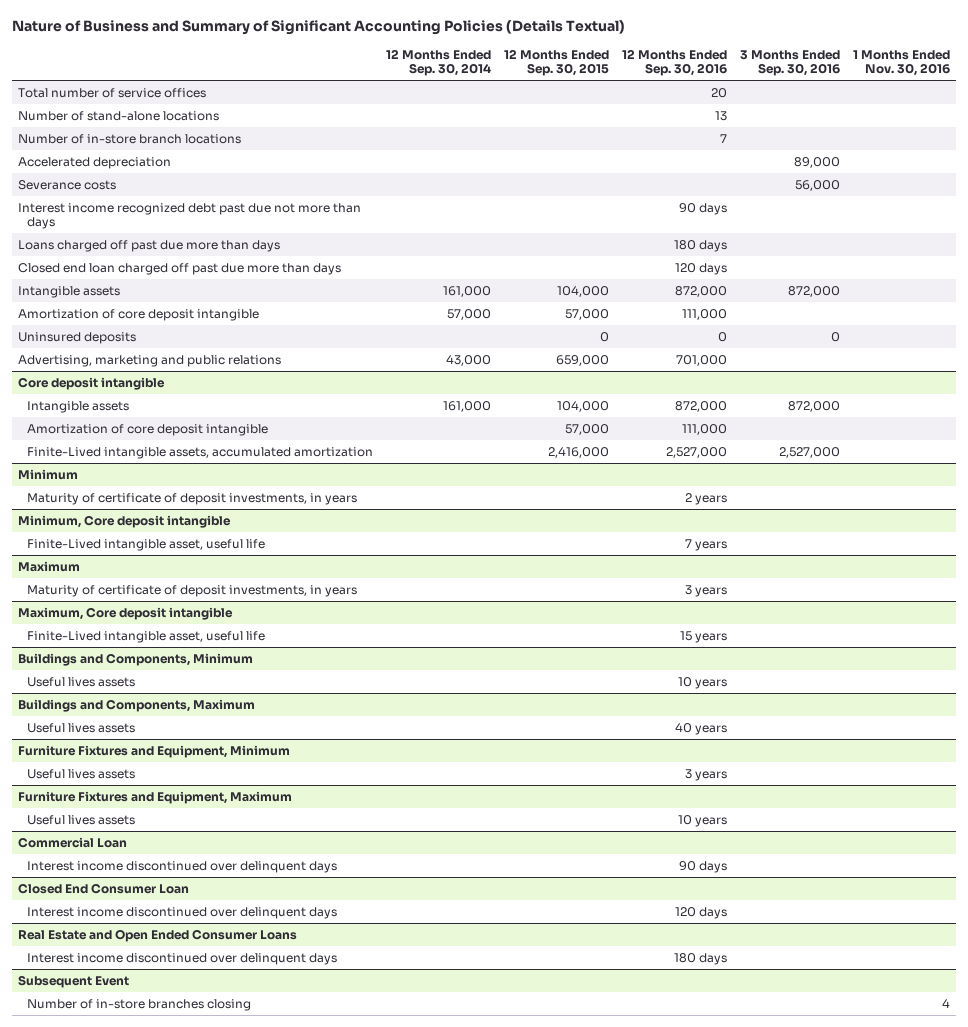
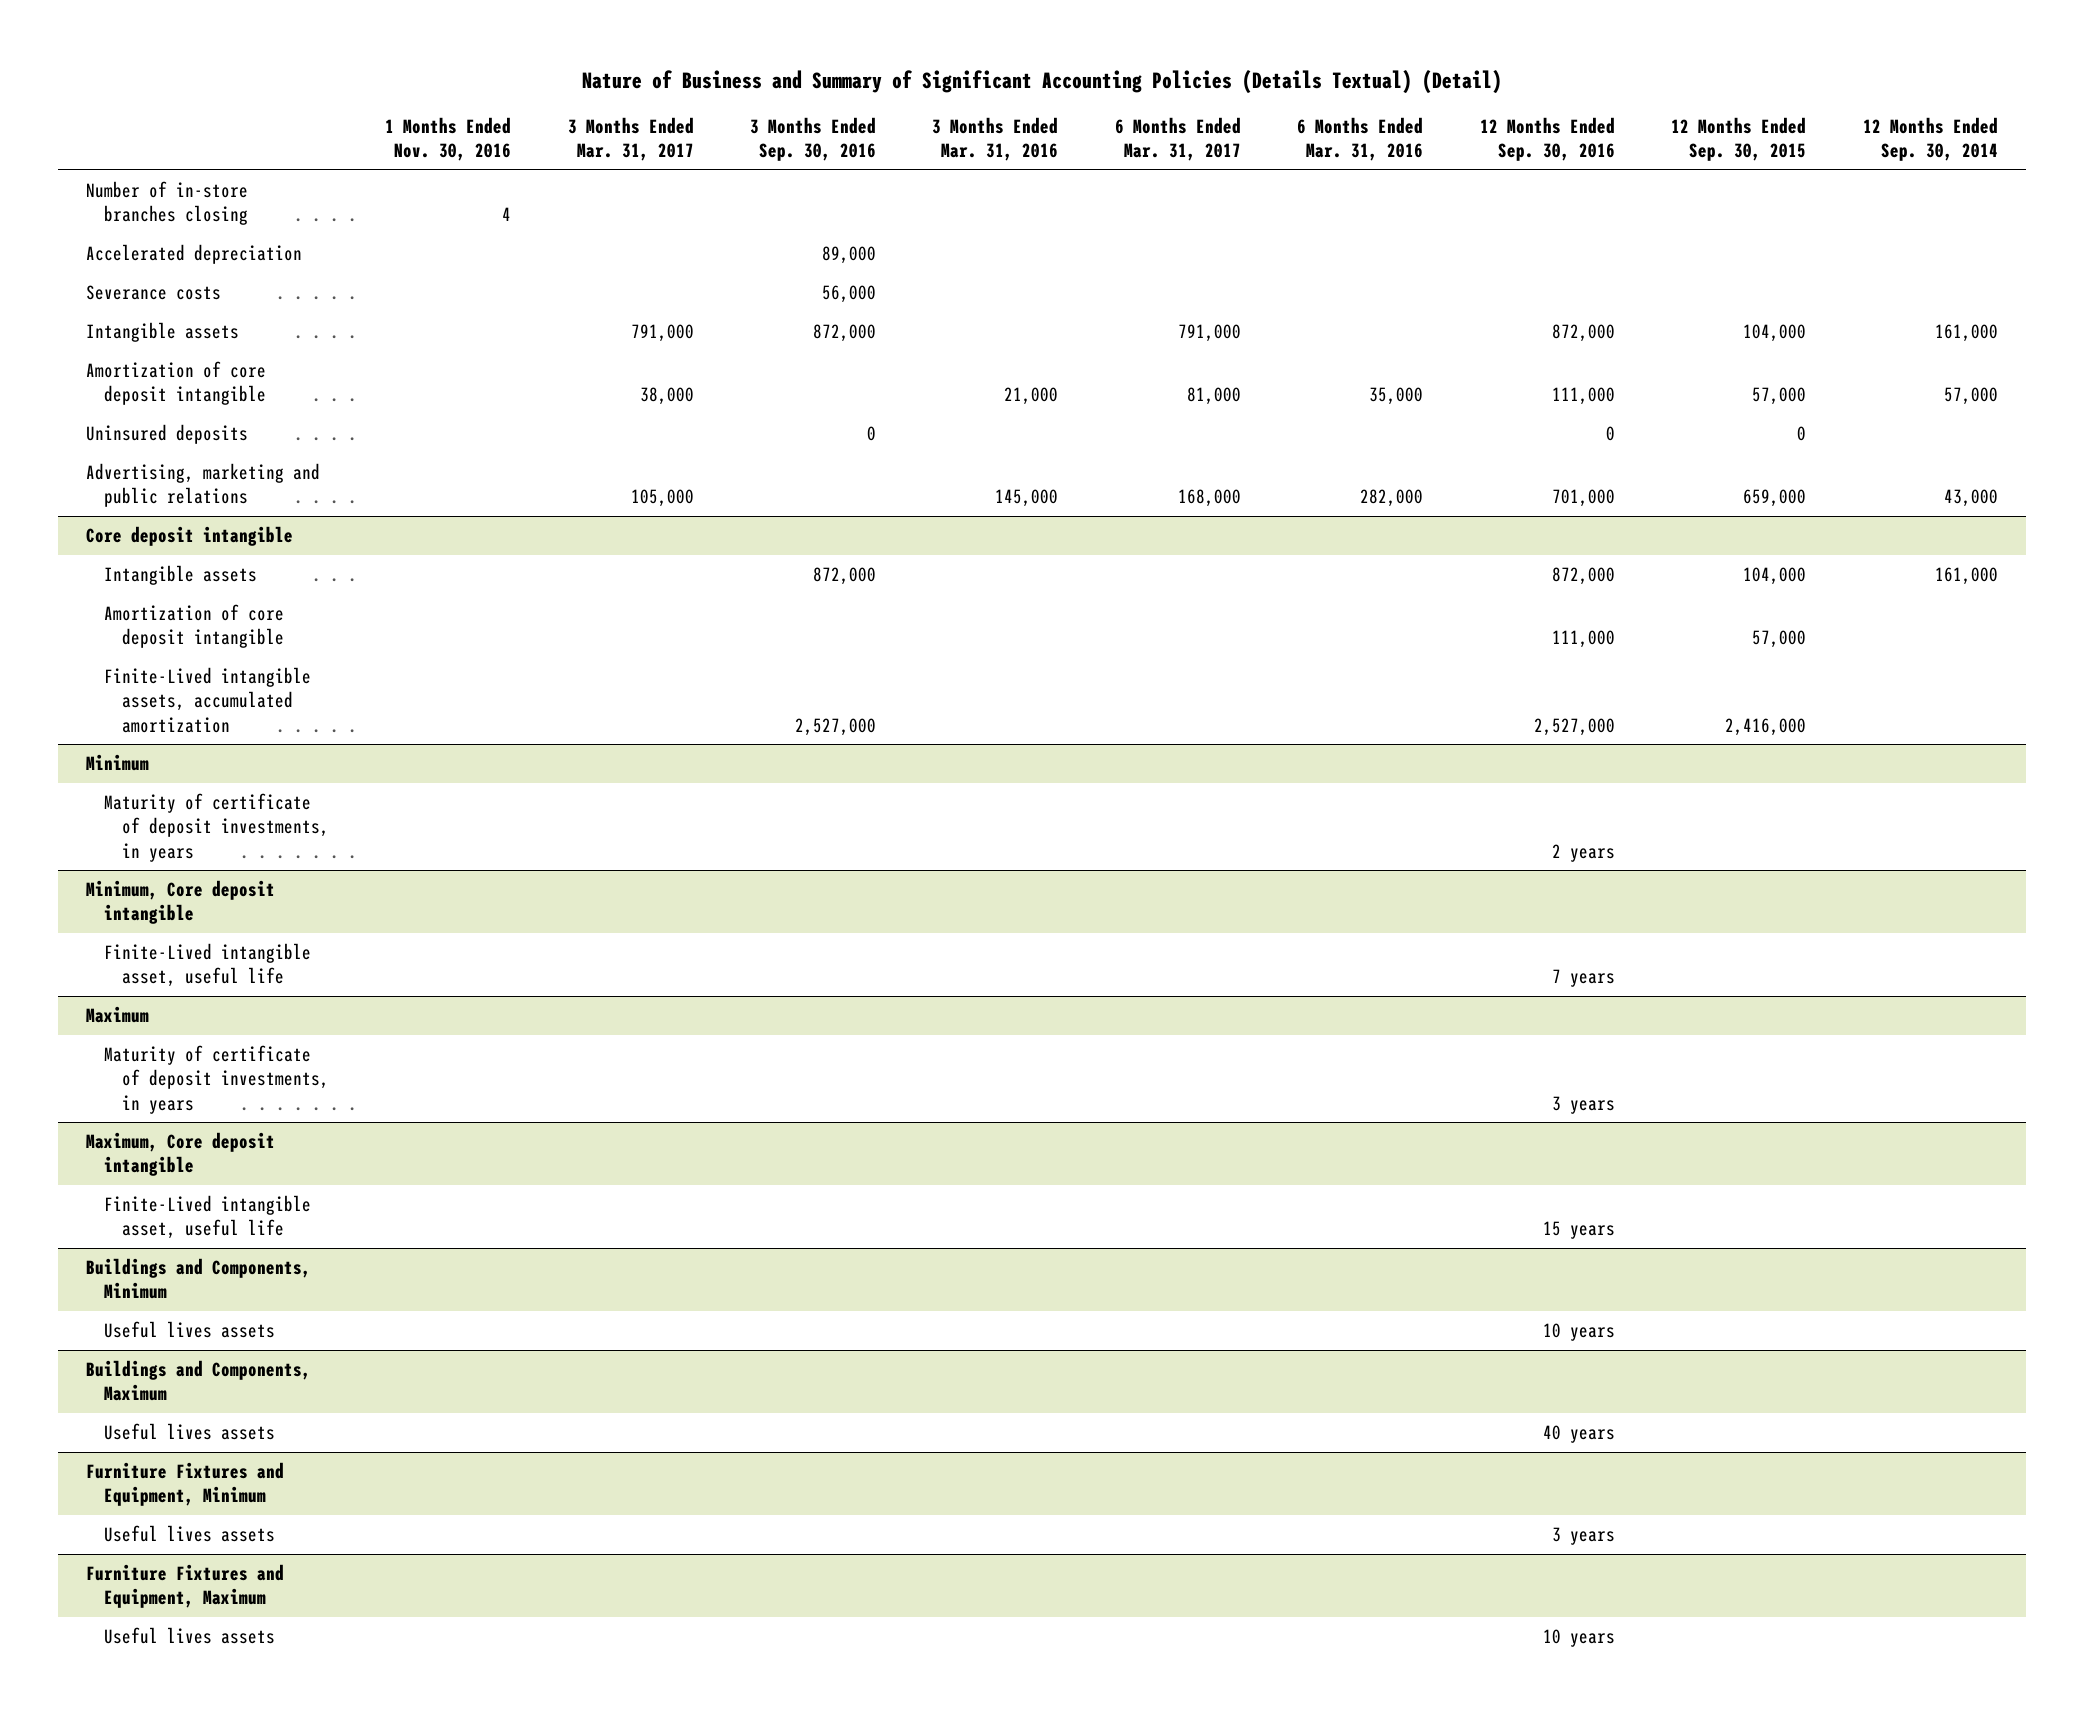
- Nature of Business and Summary of Significant Accounting Policies (Details Textual)
+ Nature of Business and Summary of Significant Accounting Policies (Details Textual) (Detail)
- | 12 Months Ended Sep. 30, 2014 | 12 Months Ended Sep. 30, 2015 | 12 Months Ended Sep. 30, 2016 | 3 Months Ended Sep. 30, 2016 | 1 Months Ended Nov. 30, 2016
+ | 1 Months Ended Nov. 30, 2016 | 3 Months Ended Mar. 31, 2017 | 3 Months Ended Sep. 30, 2016 | 3 Months Ended Mar. 31, 2016 | 6 Months Ended Mar. 31, 2017 | 6 Months Ended Mar. 31, 2016 | 12 Months Ended Sep. 30, 2016 | 12 Months Ended Sep. 30, 2015 | 12 Months Ended Sep. 30, 2014
- Total number of service offices | | | 20 | |
- Number of stand-alone locations | | | 13 | |
- Number of in-store branch locations | | | 7 | |
+ Number of in-store branches closing | 4 | | | | | | | |
- Interest income recognized debt past due not more than days | | | 90 days | |
- Loans charged off past due more than days | | | 180 days | |
- Closed end loan charged off past due more than days | | | 120 days | |
- Commercial Loan
- Interest income discontinued over delinquent days | | | 90 days | |
- Closed End Consumer Loan
- Interest income discontinued over delinquent days | | | 120 days | |
- Real Estate and Open Ended Consumer Loans
- Interest income discontinued over delinquent days | | | 180 days | |
- Subsequent Event
- Number of in-store branches closing | | | | | 4

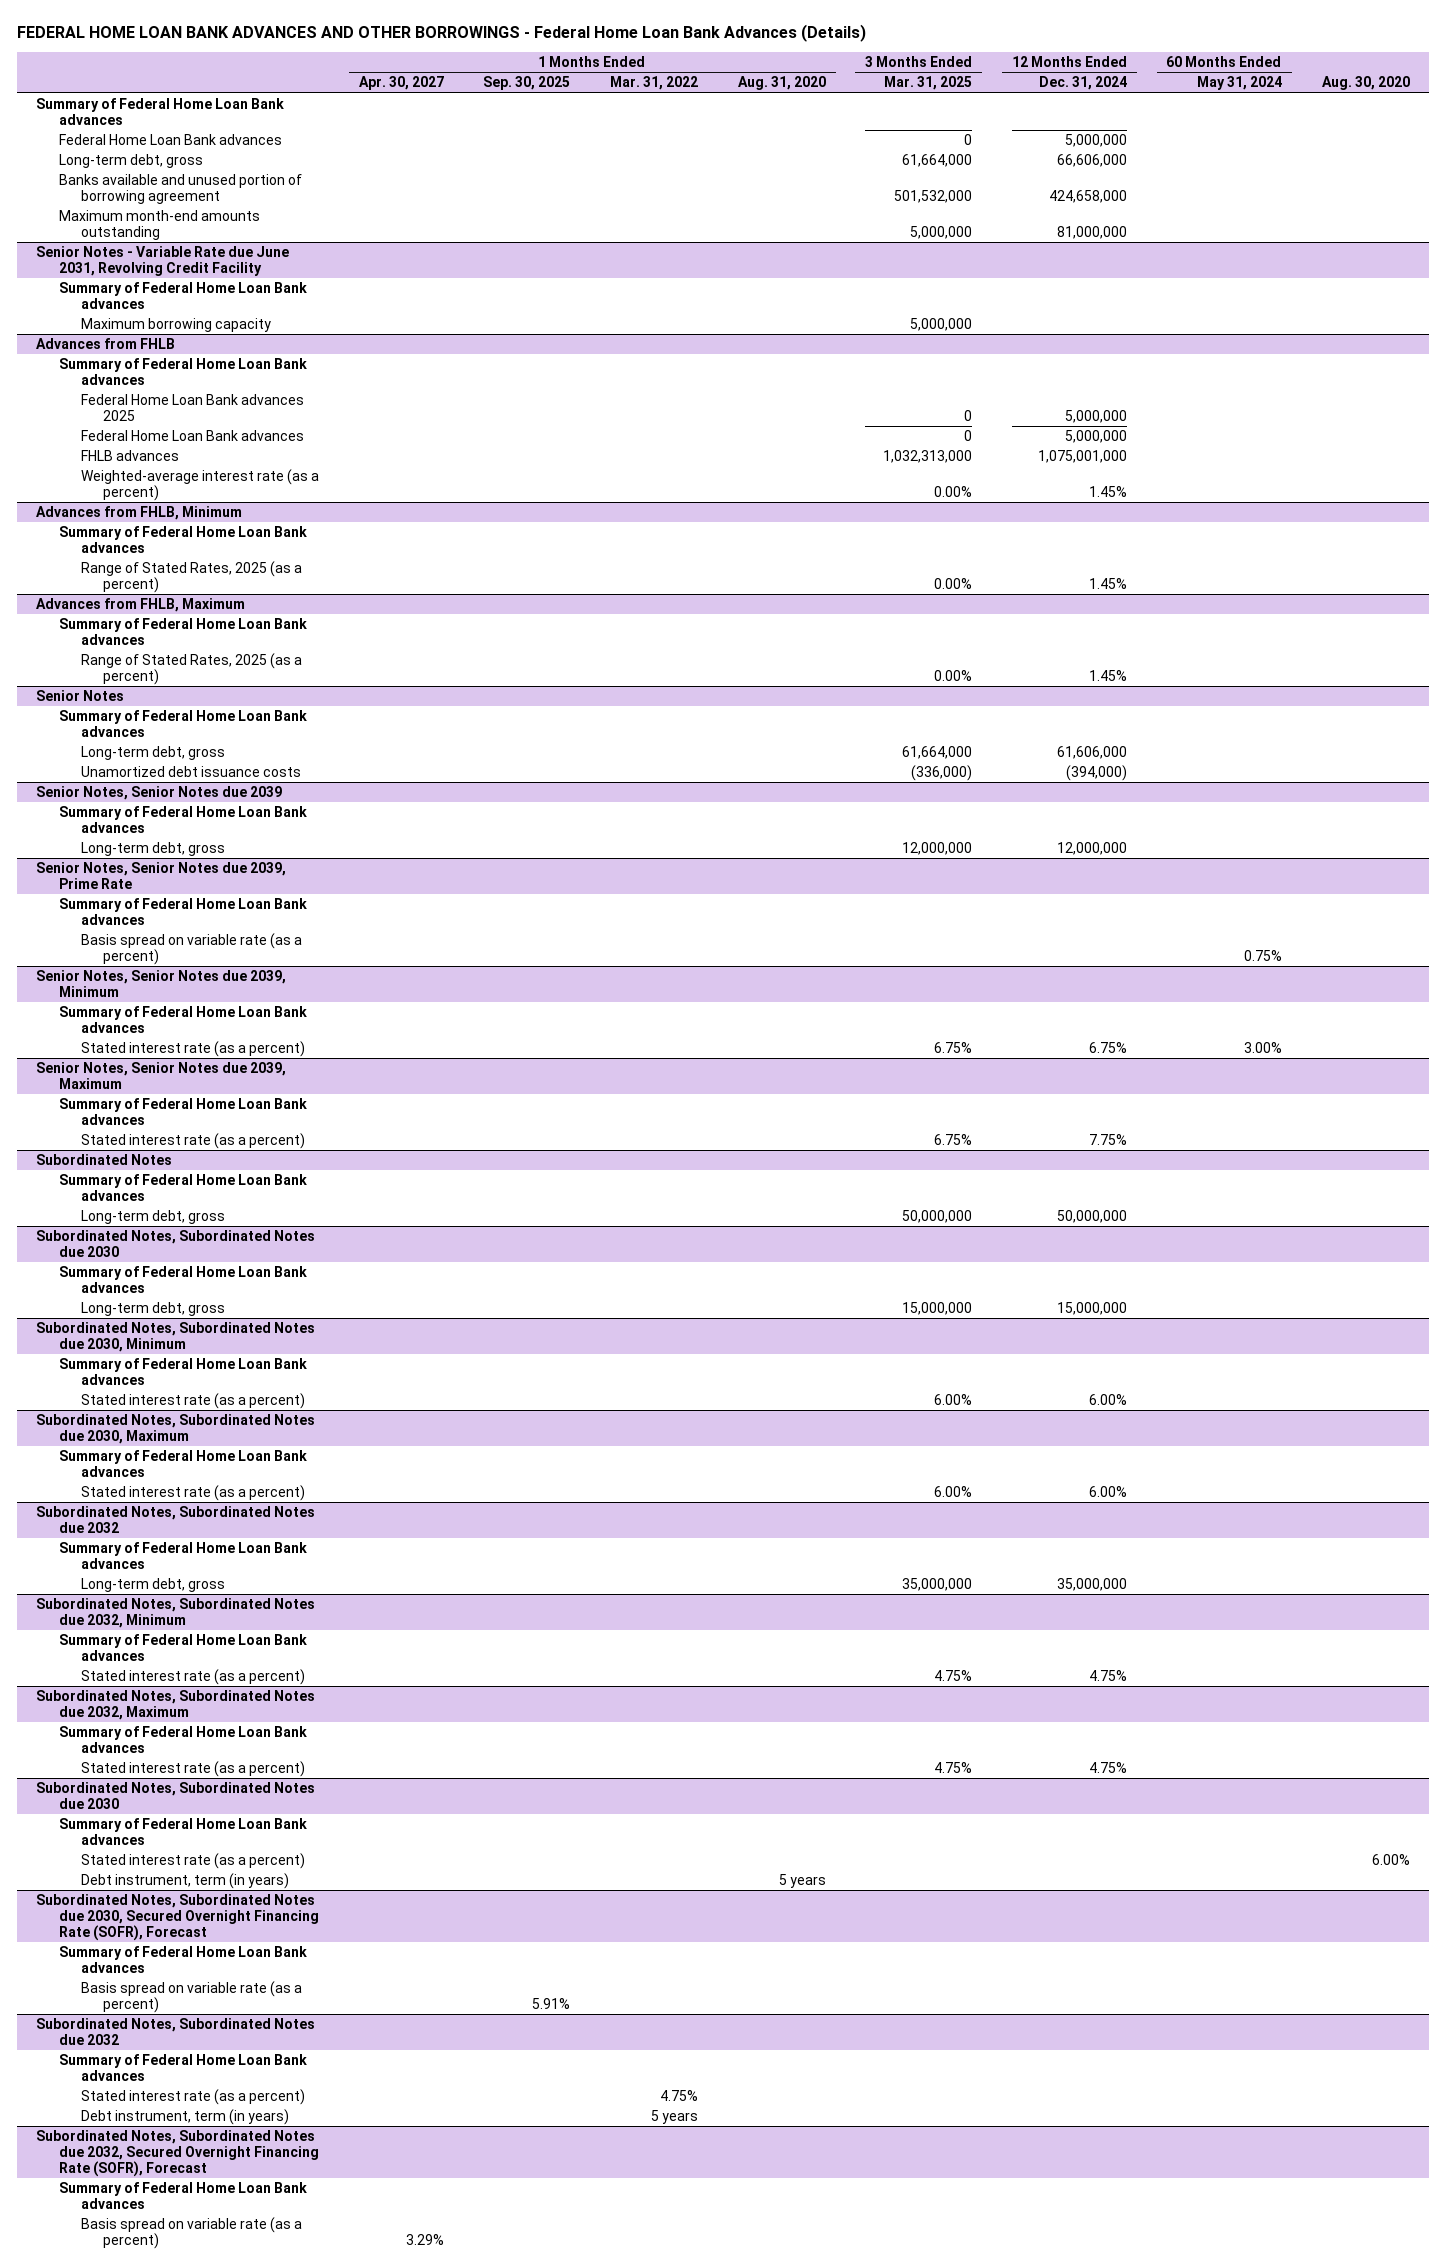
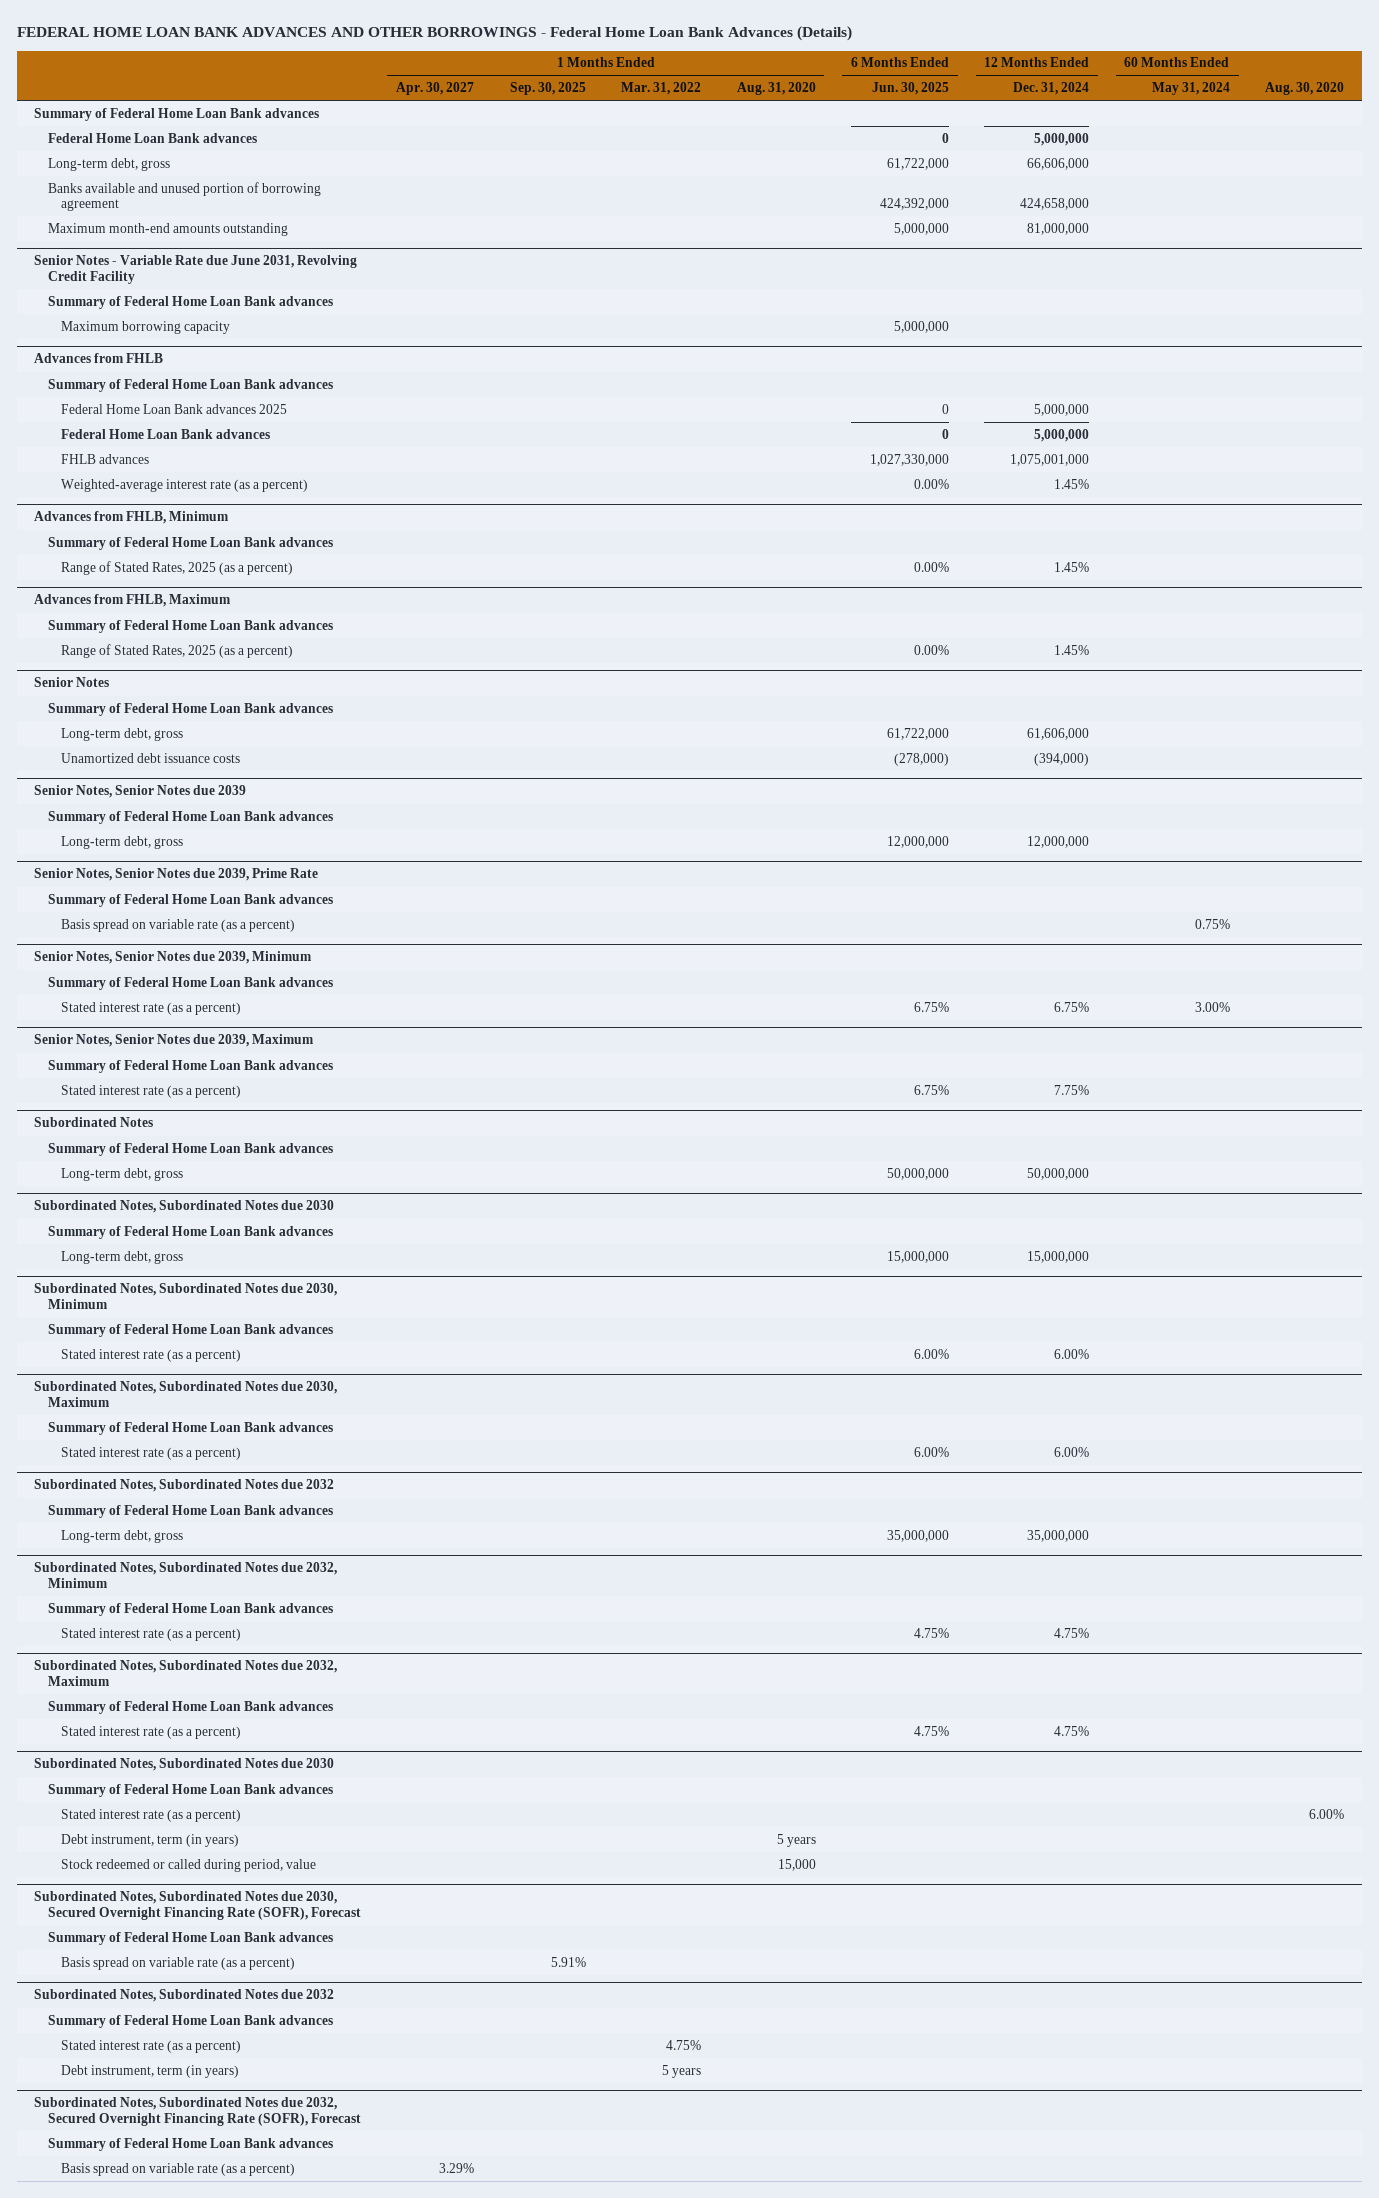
- | 1 Months Ended Apr. 30, 2027 | 1 Months Ended Sep. 30, 2025 | 1 Months Ended Mar. 31, 2022 | 1 Months Ended Aug. 31, 2020 | 3 Months Ended Mar. 31, 2025 | 12 Months Ended Dec. 31, 2024 | 60 Months Ended May 31, 2024 | Aug. 30, 2020
+ | 1 Months Ended Apr. 30, 2027 | 1 Months Ended Sep. 30, 2025 | 1 Months Ended Mar. 31, 2022 | 1 Months Ended Aug. 31, 2020 | 6 Months Ended Jun. 30, 2025 | 12 Months Ended Dec. 31, 2024 | 60 Months Ended May 31, 2024 | Aug. 30, 2020
@ Subordinated Notes, Subordinated Notes due 2030
+ Stock redeemed or called during period, value | | | | 15,000 | | | |

